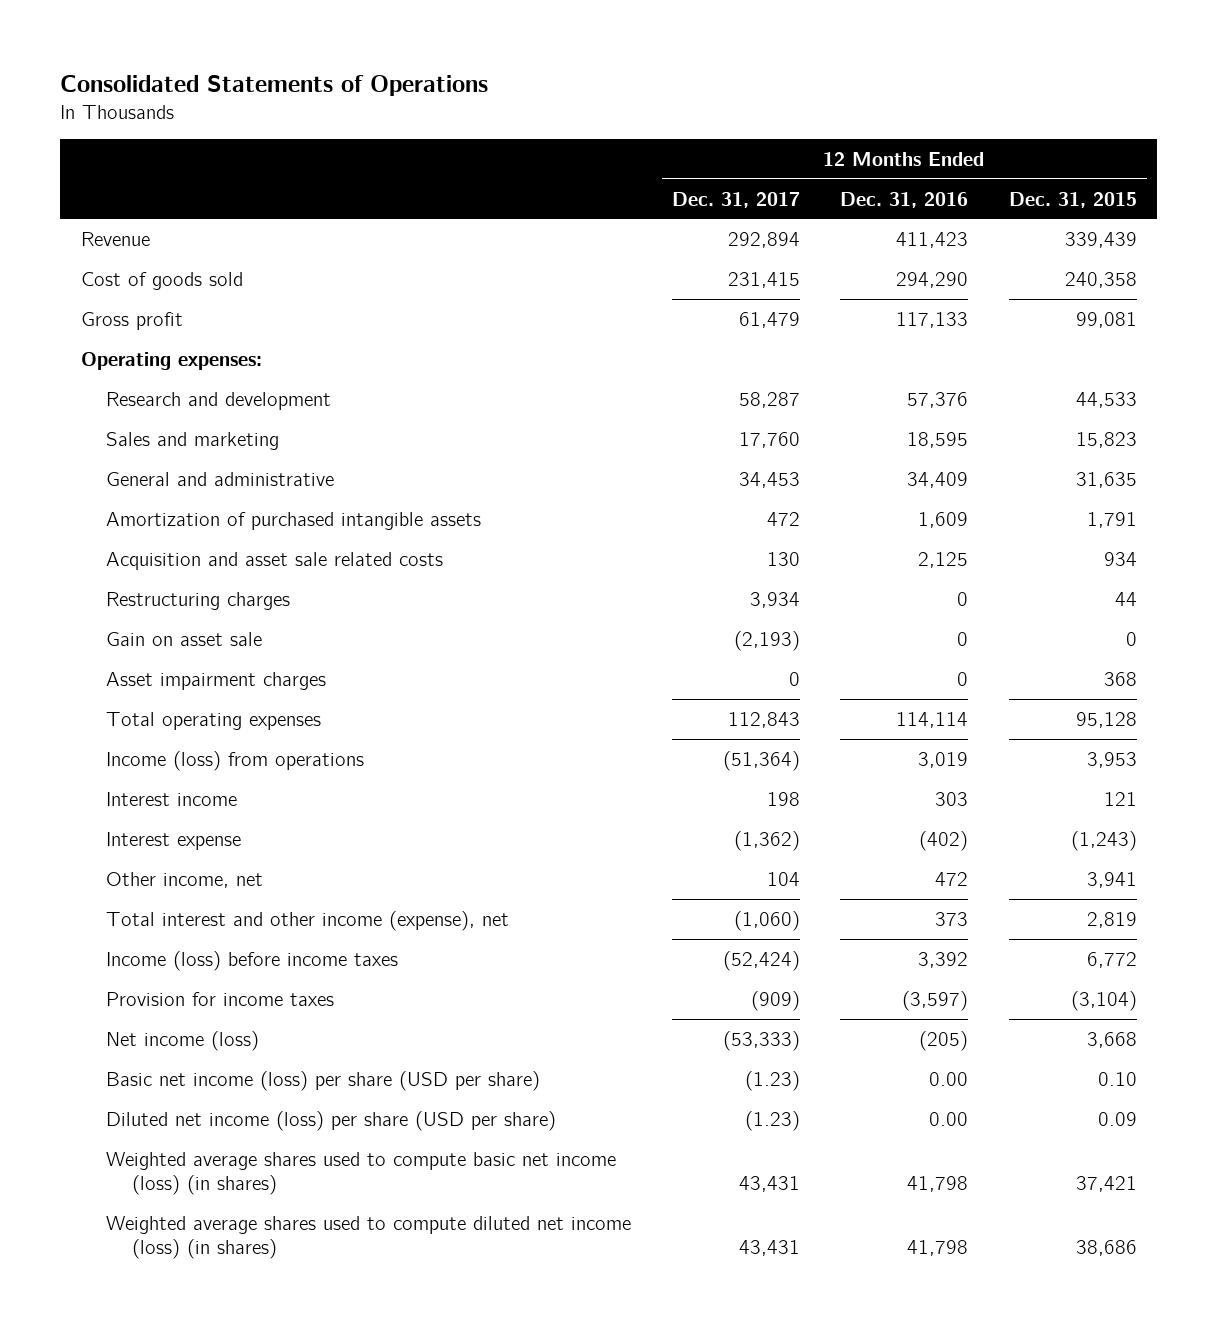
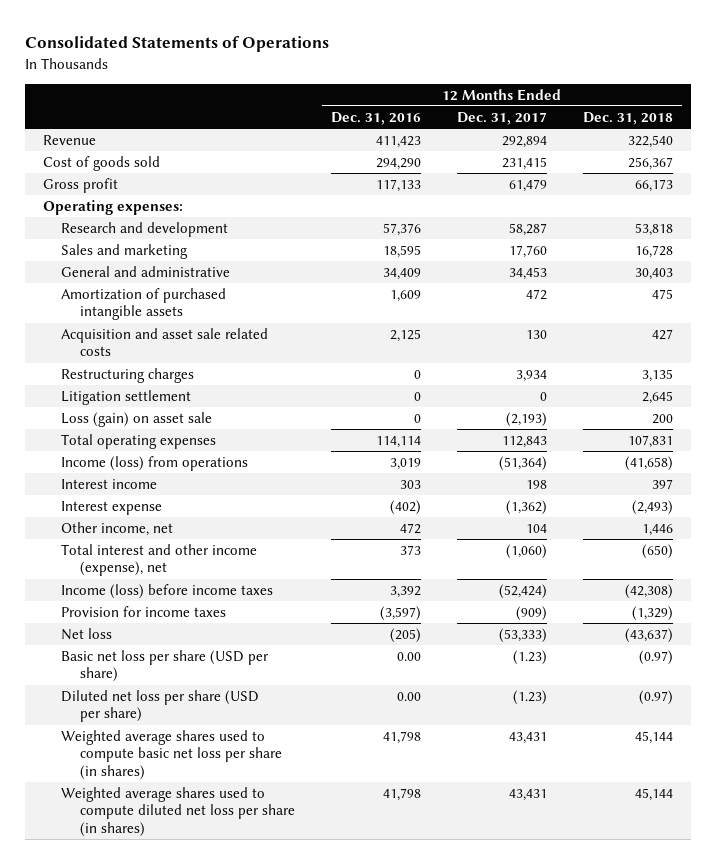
- | 12 Months Ended Dec. 31, 2017 | 12 Months Ended Dec. 31, 2016 | 12 Months Ended Dec. 31, 2015
+ | 12 Months Ended Dec. 31, 2016 | 12 Months Ended Dec. 31, 2017 | 12 Months Ended Dec. 31, 2018
- Gain on asset sale | (2,193) | 0 | 0
- Asset impairment charges | 0 | 0 | 368
+ Litigation settlement | 0 | 0 | 2,645
+ Loss (gain) on asset sale | 0 | (2,193) | 200
- Net income (loss) | (53,333) | (205) | 3,668
- Basic net income (loss) per share (USD per share) | (1.23) | 0.00 | 0.10
- Diluted net income (loss) per share (USD per share) | (1.23) | 0.00 | 0.09
- Weighted average shares used to compute basic net income (loss) (in shares) | 43,431 | 41,798 | 37,421
- Weighted average shares used to compute diluted net income (loss) (in shares) | 43,431 | 41,798 | 38,686
+ Net loss | (205) | (53,333) | (43,637)
+ Basic net loss per share (USD per share) | 0.00 | (1.23) | (0.97)
+ Diluted net loss per share (USD per share) | 0.00 | (1.23) | (0.97)
+ Weighted average shares used to compute basic net loss per share (in shares) | 41,798 | 43,431 | 45,144
+ Weighted average shares used to compute diluted net loss per share (in shares) | 41,798 | 43,431 | 45,144

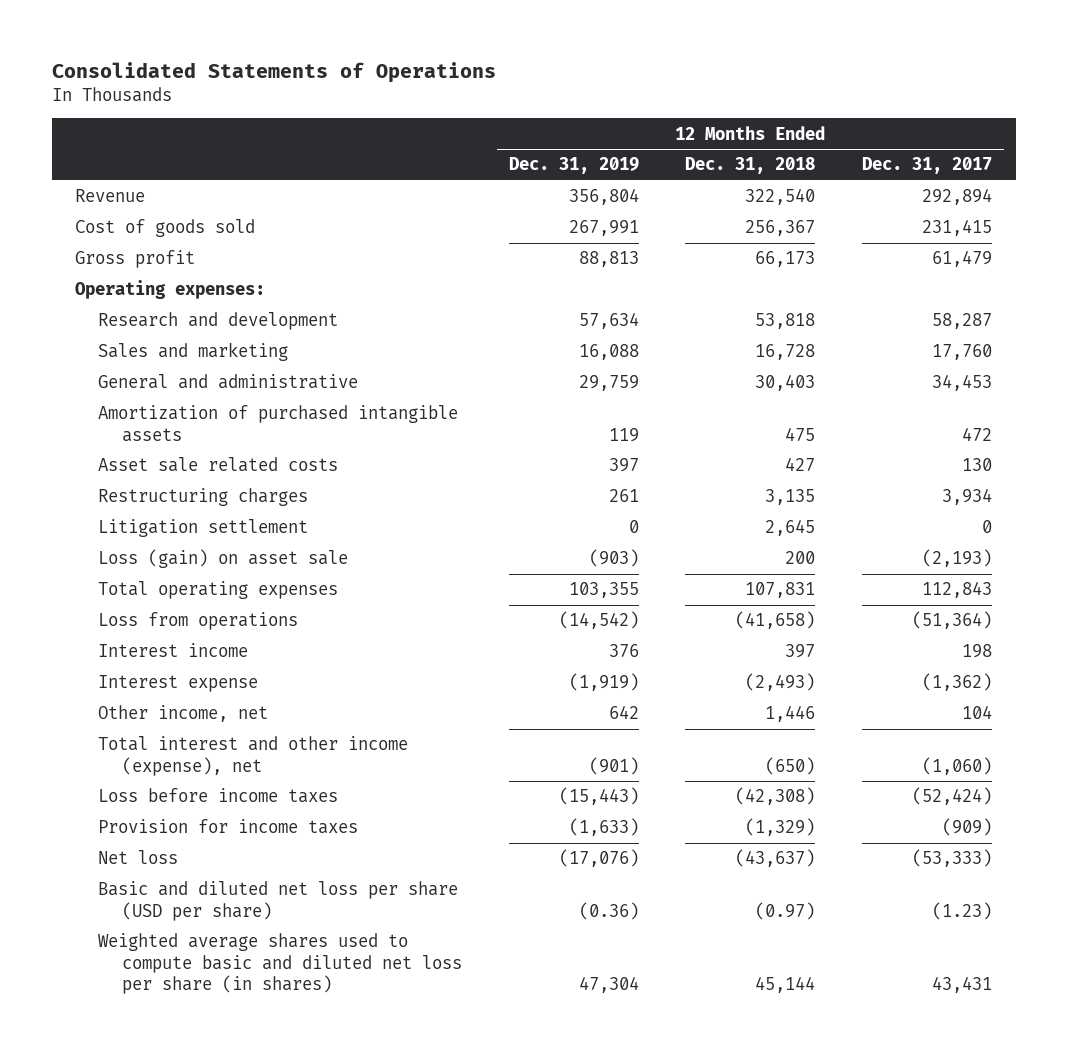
- | 12 Months Ended Dec. 31, 2016 | 12 Months Ended Dec. 31, 2017 | 12 Months Ended Dec. 31, 2018
+ | 12 Months Ended Dec. 31, 2019 | 12 Months Ended Dec. 31, 2018 | 12 Months Ended Dec. 31, 2017
- Acquisition and asset sale related costs | 2,125 | 130 | 427
+ Asset sale related costs | 397 | 427 | 130
- Income (loss) from operations | 3,019 | (51,364) | (41,658)
+ Loss from operations | (14,542) | (41,658) | (51,364)
- Income (loss) before income taxes | 3,392 | (52,424) | (42,308)
+ Loss before income taxes | (15,443) | (42,308) | (52,424)
- Basic net loss per share (USD per share) | 0.00 | (1.23) | (0.97)
- Diluted net loss per share (USD per share) | 0.00 | (1.23) | (0.97)
- Weighted average shares used to compute basic net loss per share (in shares) | 41,798 | 43,431 | 45,144
- Weighted average shares used to compute diluted net loss per share (in shares) | 41,798 | 43,431 | 45,144
+ Basic and diluted net loss per share (USD per share) | (0.36) | (0.97) | (1.23)
+ Weighted average shares used to compute basic and diluted net loss per share (in shares) | 47,304 | 45,144 | 43,431

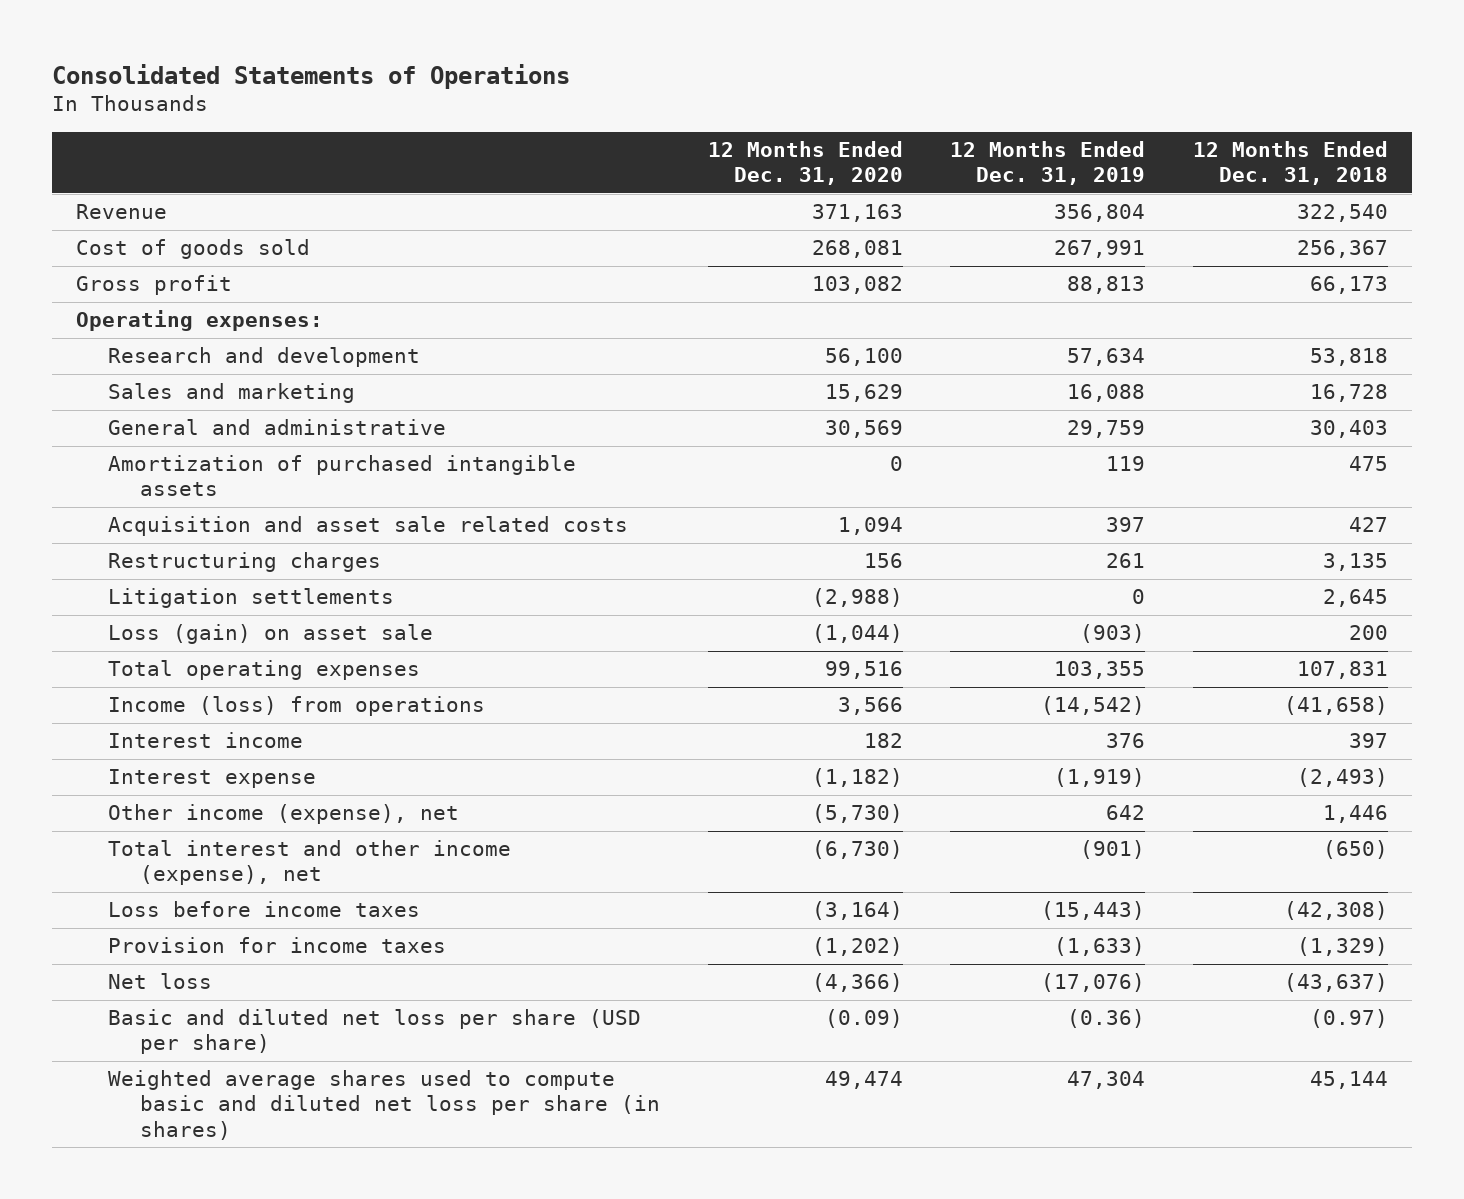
- | 12 Months Ended Dec. 31, 2019 | 12 Months Ended Dec. 31, 2018 | 12 Months Ended Dec. 31, 2017
+ | 12 Months Ended Dec. 31, 2020 | 12 Months Ended Dec. 31, 2019 | 12 Months Ended Dec. 31, 2018
- Asset sale related costs | 397 | 427 | 130
+ Acquisition and asset sale related costs | 1,094 | 397 | 427
- Litigation settlement | 0 | 2,645 | 0
+ Litigation settlements | (2,988) | 0 | 2,645
- Loss from operations | (14,542) | (41,658) | (51,364)
+ Income (loss) from operations | 3,566 | (14,542) | (41,658)
- Other income, net | 642 | 1,446 | 104
+ Other income (expense), net | (5,730) | 642 | 1,446

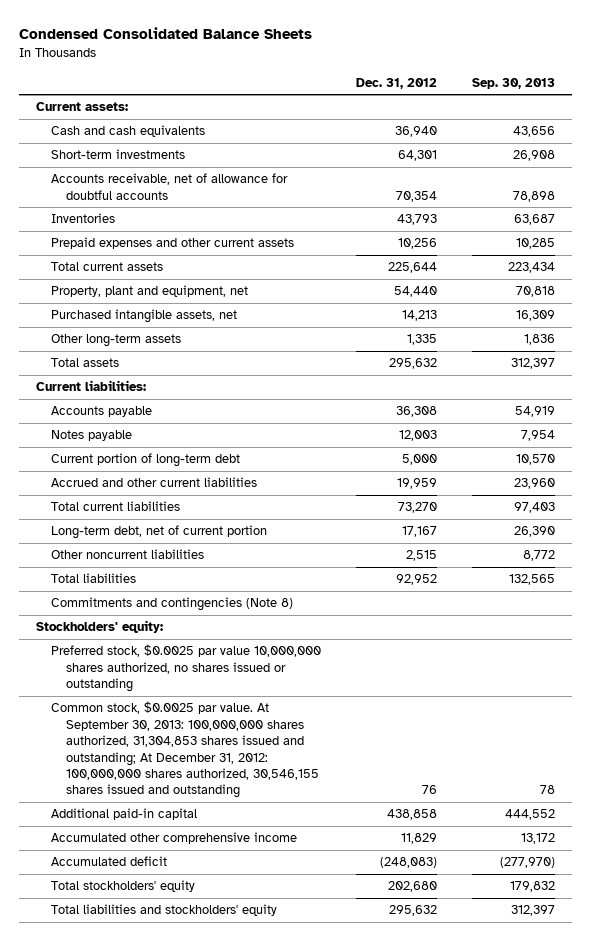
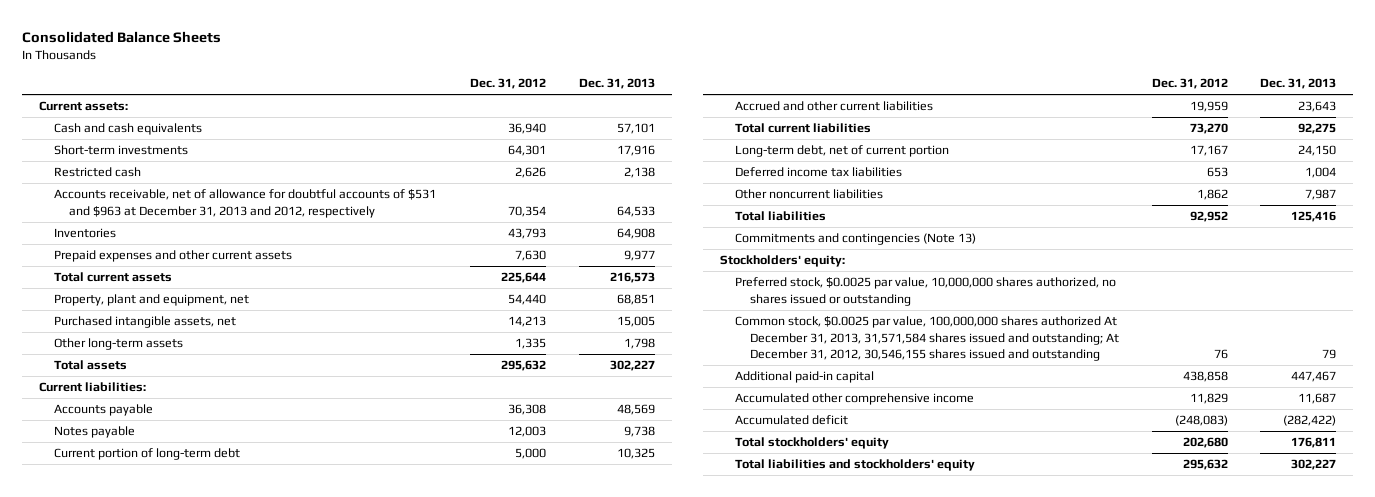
- Condensed Consolidated Balance Sheets
+ Consolidated Balance Sheets
- | Dec. 31, 2012 | Sep. 30, 2013
+ | Dec. 31, 2012 | Dec. 31, 2013
- Accounts receivable, net of allowance for doubtful accounts | 70,354 | 78,898
+ Restricted cash | 2,626 | 2,138
+ Accounts receivable, net of allowance for doubtful accounts of $531 and $963 at December 31, 2013 and 2012, respectively | 70,354 | 64,533
- Prepaid expenses and other current assets | 10,256 | 10,285
+ Prepaid expenses and other current assets | 7,630 | 9,977
- Other noncurrent liabilities | 2,515 | 8,772
+ Deferred income tax liabilities | 653 | 1,004
+ Other noncurrent liabilities | 1,862 | 7,987
- Commitments and contingencies (Note 8)
+ Commitments and contingencies (Note 13)
- Preferred stock, $0.0025 par value 10,000,000 shares authorized, no shares issued or outstanding
- Common stock, $0.0025 par value. At September 30, 2013: 100,000,000 shares authorized, 31,304,853 shares issued and outstanding; At December 31, 2012: 100,000,000 shares authorized, 30,546,155 shares issued and outstanding | 76 | 78
+ Preferred stock, $0.0025 par value, 10,000,000 shares authorized, no shares issued or outstanding
+ Common stock, $0.0025 par value, 100,000,000 shares authorized At December 31, 2013, 31,571,584 shares issued and outstanding; At December 31, 2012, 30,546,155 shares issued and outstanding | 76 | 79

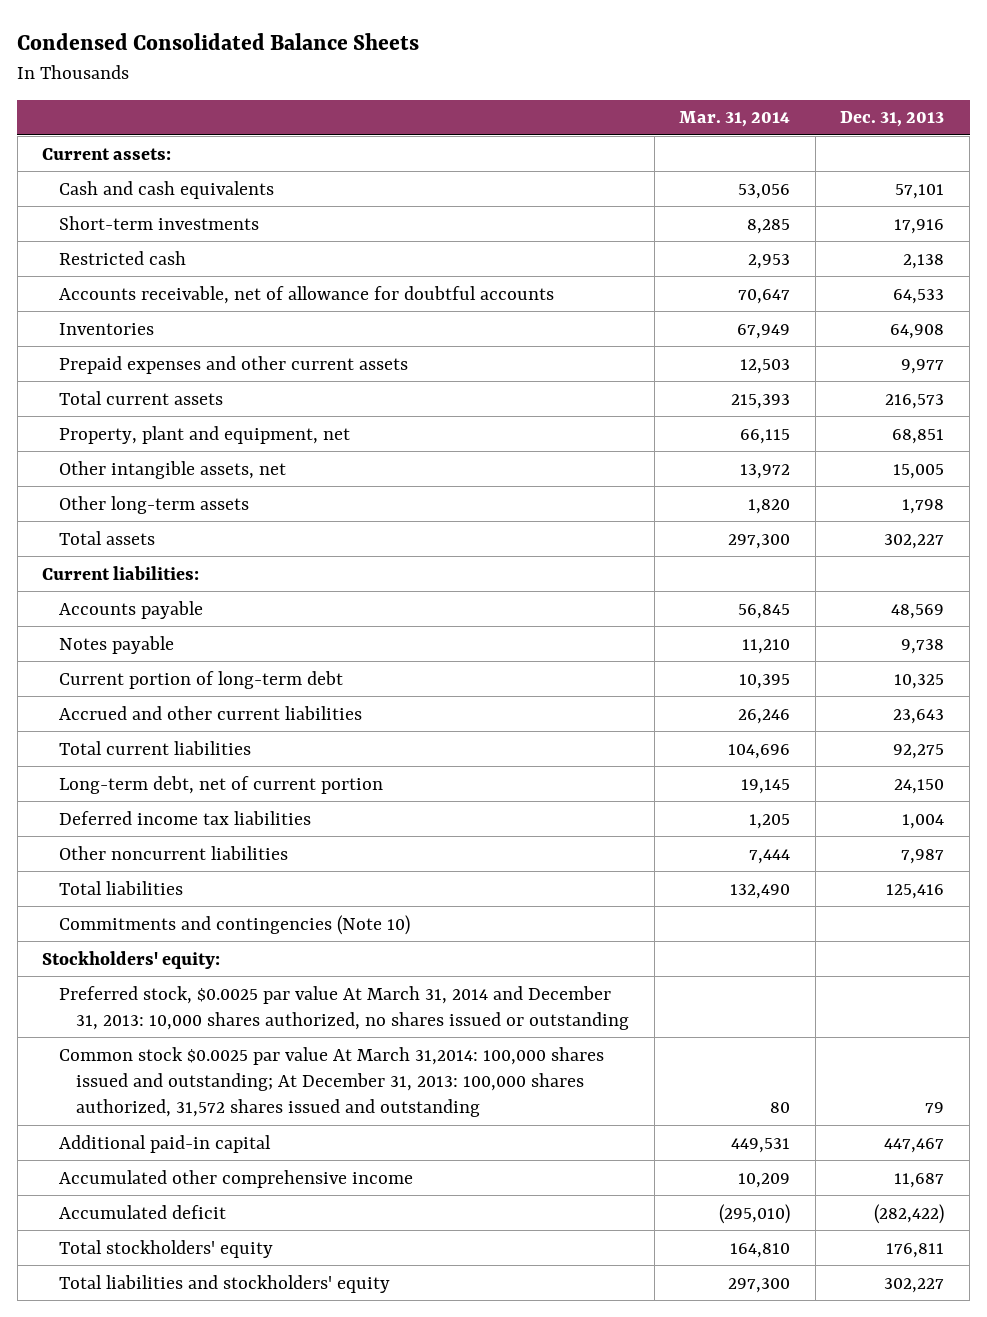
- Consolidated Balance Sheets
+ Condensed Consolidated Balance Sheets
- | Dec. 31, 2012 | Dec. 31, 2013
+ | Mar. 31, 2014 | Dec. 31, 2013
- Accounts receivable, net of allowance for doubtful accounts of $531 and $963 at December 31, 2013 and 2012, respectively | 70,354 | 64,533
+ Accounts receivable, net of allowance for doubtful accounts | 70,647 | 64,533
- Purchased intangible assets, net | 14,213 | 15,005
+ Other intangible assets, net | 13,972 | 15,005
- Commitments and contingencies (Note 13)
+ Commitments and contingencies (Note 10)
- Preferred stock, $0.0025 par value, 10,000,000 shares authorized, no shares issued or outstanding
- Common stock, $0.0025 par value, 100,000,000 shares authorized At December 31, 2013, 31,571,584 shares issued and outstanding; At December 31, 2012, 30,546,155 shares issued and outstanding | 76 | 79
+ Preferred stock, $0.0025 par value At March 31, 2014 and December 31, 2013: 10,000 shares authorized, no shares issued or outstanding
+ Common stock $0.0025 par value At March 31,2014: 100,000 shares issued and outstanding; At December 31, 2013: 100,000 shares authorized, 31,572 shares issued and outstanding | 80 | 79

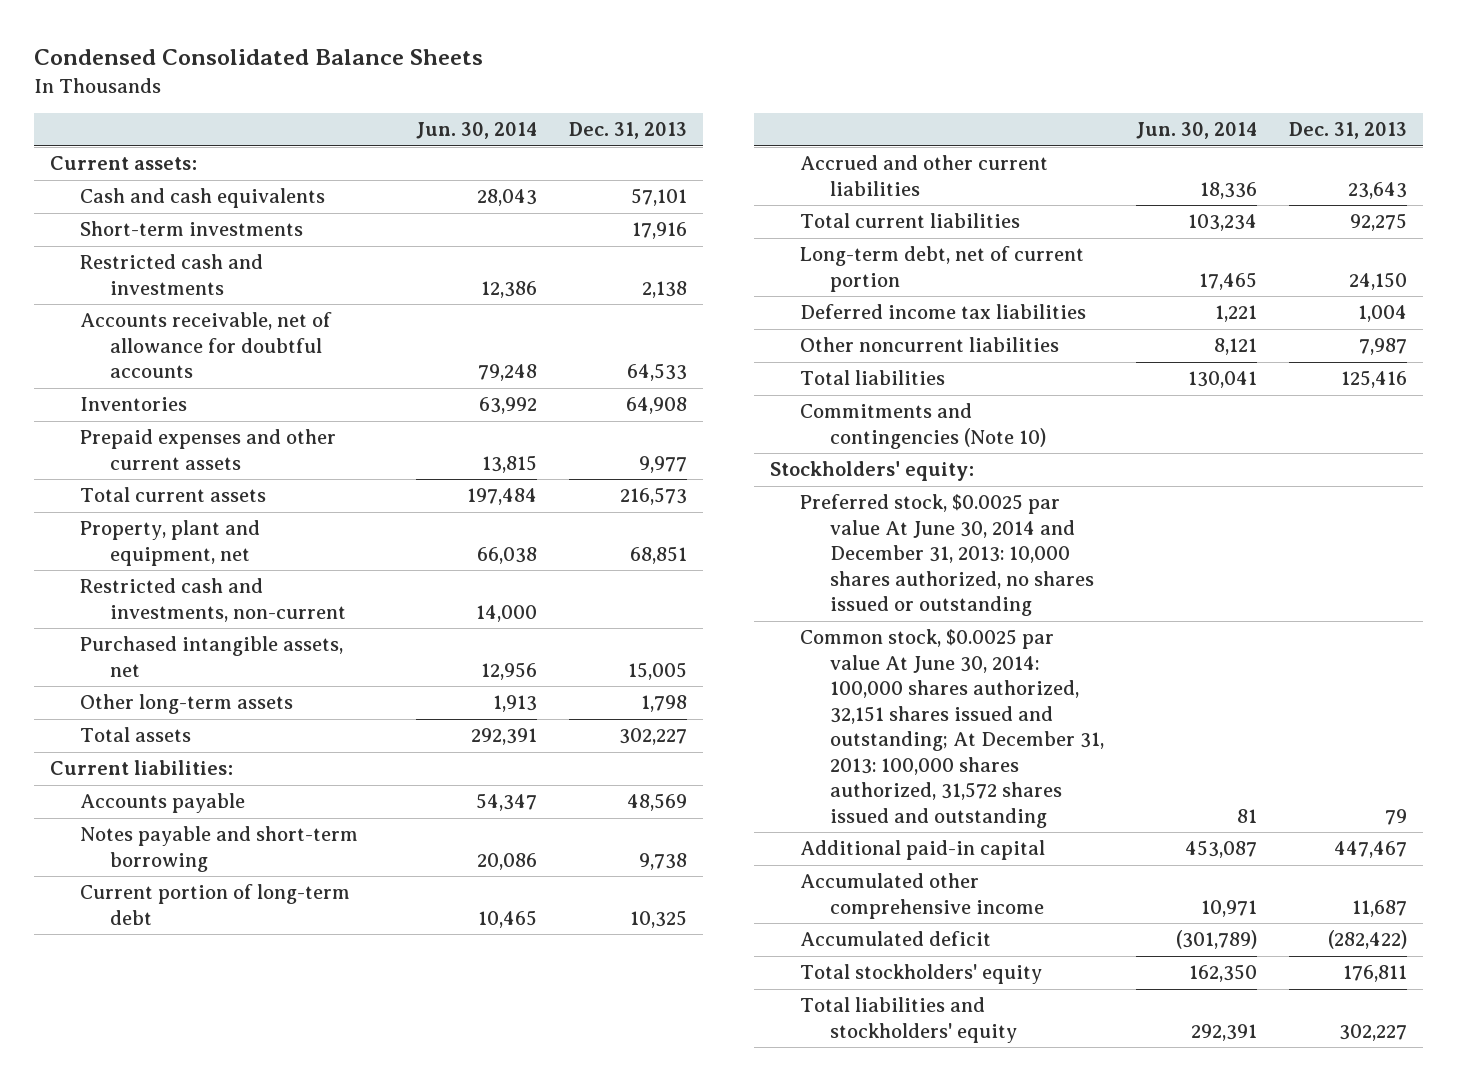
- | Mar. 31, 2014 | Dec. 31, 2013
+ | Jun. 30, 2014 | Dec. 31, 2013
- Restricted cash | 2,953 | 2,138
+ Restricted cash and investments | 12,386 | 2,138
- Other intangible assets, net | 13,972 | 15,005
+ Restricted cash and investments, non-current | 14,000 |
+ Purchased intangible assets, net | 12,956 | 15,005
- Notes payable | 11,210 | 9,738
+ Notes payable and short-term borrowing | 20,086 | 9,738
- Preferred stock, $0.0025 par value At March 31, 2014 and December 31, 2013: 10,000 shares authorized, no shares issued or outstanding
- Common stock $0.0025 par value At March 31,2014: 100,000 shares issued and outstanding; At December 31, 2013: 100,000 shares authorized, 31,572 shares issued and outstanding | 80 | 79
+ Preferred stock, $0.0025 par value At June 30, 2014 and December 31, 2013: 10,000 shares authorized, no shares issued or outstanding
+ Common stock, $0.0025 par value At June 30, 2014: 100,000 shares authorized, 32,151 shares issued and outstanding; At December 31, 2013: 100,000 shares authorized, 31,572 shares issued and outstanding | 81 | 79

